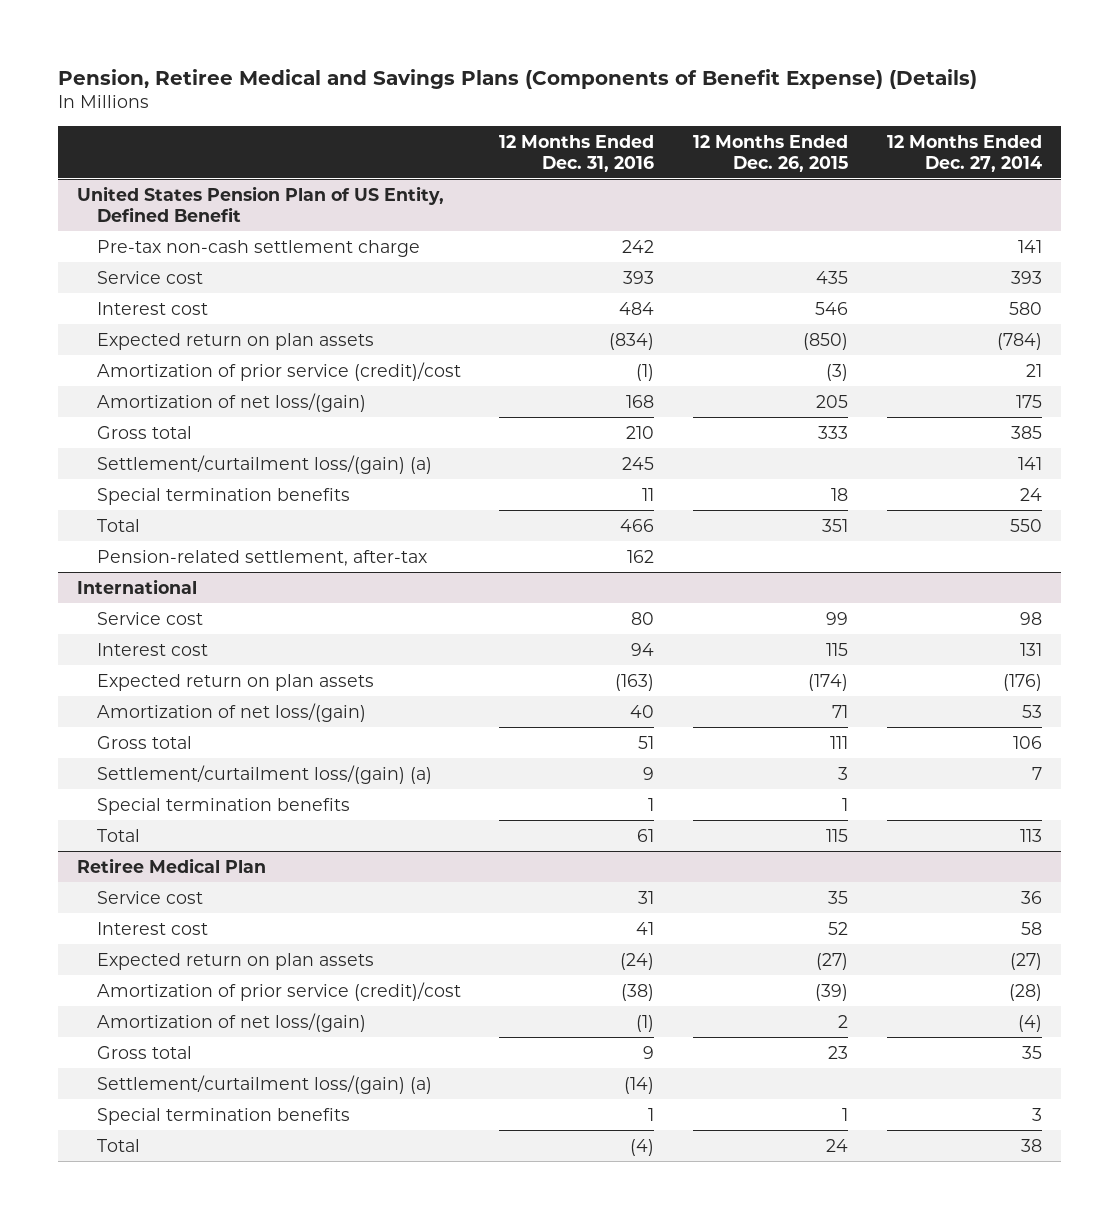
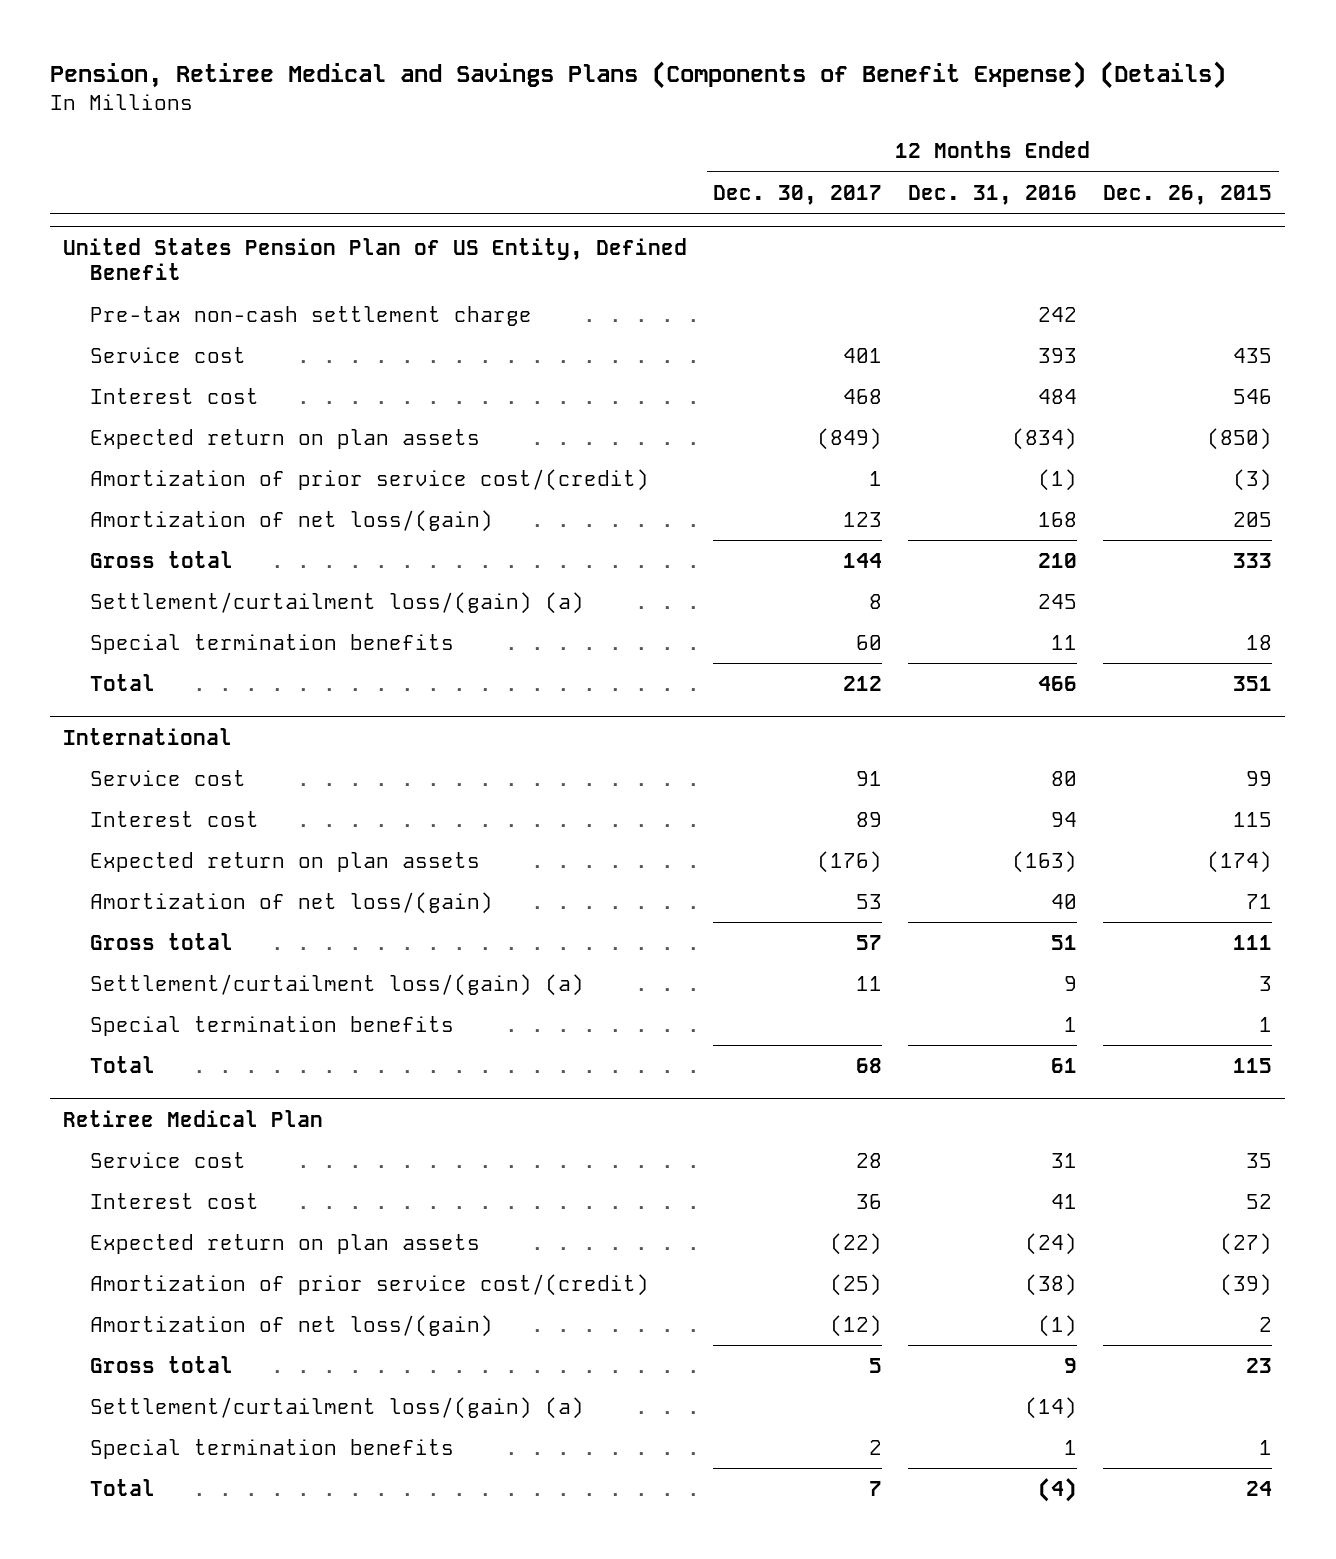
- | 12 Months Ended Dec. 31, 2016 | 12 Months Ended Dec. 26, 2015 | 12 Months Ended Dec. 27, 2014
+ | 12 Months Ended Dec. 30, 2017 | 12 Months Ended Dec. 31, 2016 | 12 Months Ended Dec. 26, 2015
@ United States Pension Plan of US Entity, Defined Benefit
- Amortization of prior service (credit)/cost | (1) | (3) | 21
+ Amortization of prior service cost/(credit) | 1 | (1) | (3)
- Pension-related settlement, after-tax | 162 | |
@ Retiree Medical Plan
- Amortization of prior service (credit)/cost | (38) | (39) | (28)
+ Amortization of prior service cost/(credit) | (25) | (38) | (39)

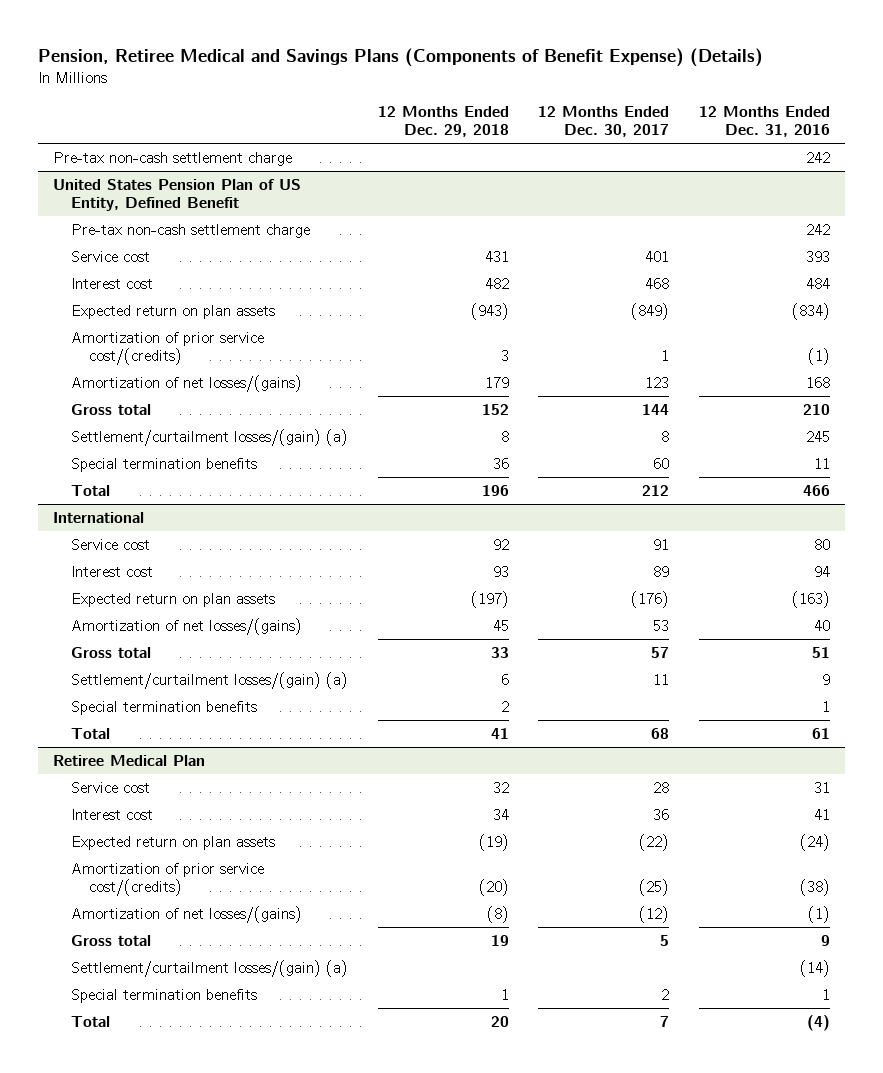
- | 12 Months Ended Dec. 30, 2017 | 12 Months Ended Dec. 31, 2016 | 12 Months Ended Dec. 26, 2015
+ | 12 Months Ended Dec. 29, 2018 | 12 Months Ended Dec. 30, 2017 | 12 Months Ended Dec. 31, 2016
+ Pre-tax non-cash settlement charge | | | 242
@ United States Pension Plan of US Entity, Defined Benefit
- Amortization of prior service cost/(credit) | 1 | (1) | (3)
- Amortization of net loss/(gain) | 123 | 168 | 205
+ Amortization of prior service cost/(credits) | 3 | 1 | (1)
+ Amortization of net losses/(gains) | 179 | 123 | 168
- Settlement/curtailment loss/(gain) (a) | 8 | 245 |
+ Settlement/curtailment losses/(gain) (a) | 8 | 8 | 245
@ International
- Amortization of net loss/(gain) | 53 | 40 | 71
+ Amortization of net losses/(gains) | 45 | 53 | 40
- Settlement/curtailment loss/(gain) (a) | 11 | 9 | 3
+ Settlement/curtailment losses/(gain) (a) | 6 | 11 | 9
@ Retiree Medical Plan
- Amortization of prior service cost/(credit) | (25) | (38) | (39)
- Amortization of net loss/(gain) | (12) | (1) | 2
+ Amortization of prior service cost/(credits) | (20) | (25) | (38)
+ Amortization of net losses/(gains) | (8) | (12) | (1)
- Settlement/curtailment loss/(gain) (a) | | (14) |
+ Settlement/curtailment losses/(gain) (a) | | | (14)

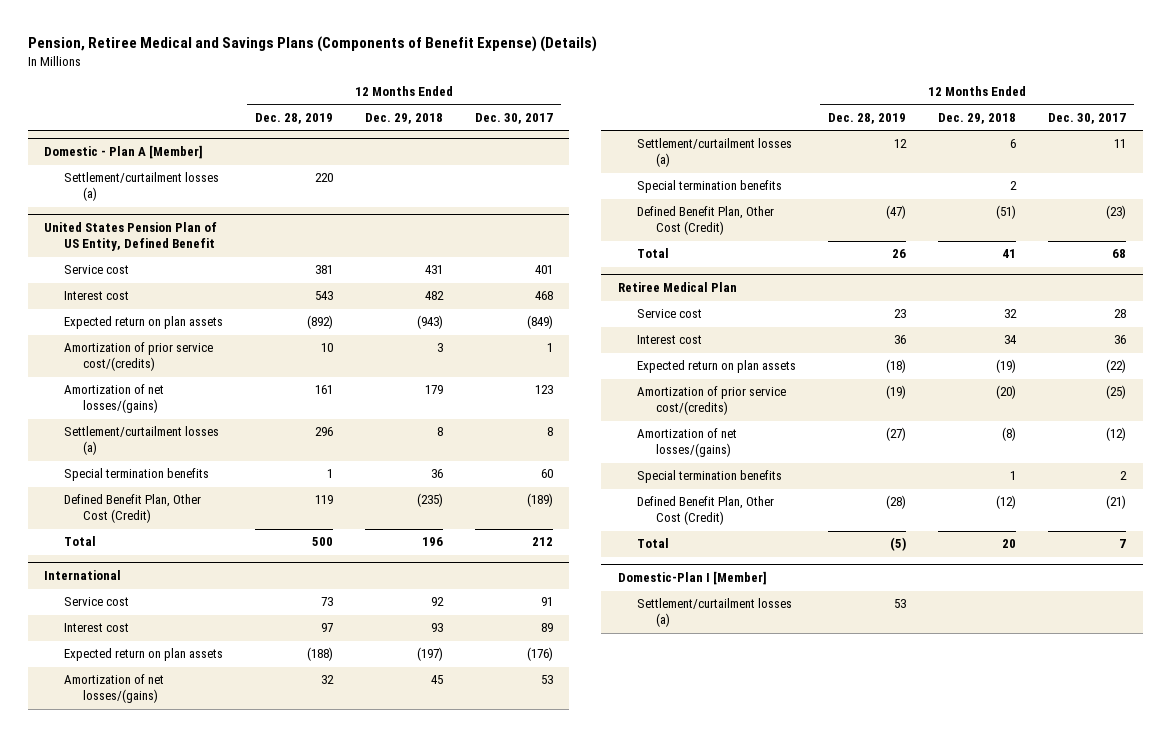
- | 12 Months Ended Dec. 29, 2018 | 12 Months Ended Dec. 30, 2017 | 12 Months Ended Dec. 31, 2016
+ | 12 Months Ended Dec. 28, 2019 | 12 Months Ended Dec. 29, 2018 | 12 Months Ended Dec. 30, 2017
- Pre-tax non-cash settlement charge | | | 242
+ Domestic - Plan A [Member]
+ Settlement/curtailment losses (a) | 220 | |
@ United States Pension Plan of US Entity, Defined Benefit
- Pre-tax non-cash settlement charge | | | 242
- Gross total | 152 | 144 | 210
- Settlement/curtailment losses/(gain) (a) | 8 | 8 | 245
+ Settlement/curtailment losses (a) | 296 | 8 | 8
+ Defined Benefit Plan, Other Cost (Credit) | 119 | (235) | (189)
@ International
- Gross total | 33 | 57 | 51
- Settlement/curtailment losses/(gain) (a) | 6 | 11 | 9
+ Settlement/curtailment losses (a) | 12 | 6 | 11
+ Defined Benefit Plan, Other Cost (Credit) | (47) | (51) | (23)
@ Retiree Medical Plan
- Gross total | 19 | 5 | 9
- Settlement/curtailment losses/(gain) (a) | | | (14)
+ Defined Benefit Plan, Other Cost (Credit) | (28) | (12) | (21)
+ Domestic-Plan I [Member]
+ Settlement/curtailment losses (a) | 53 | |

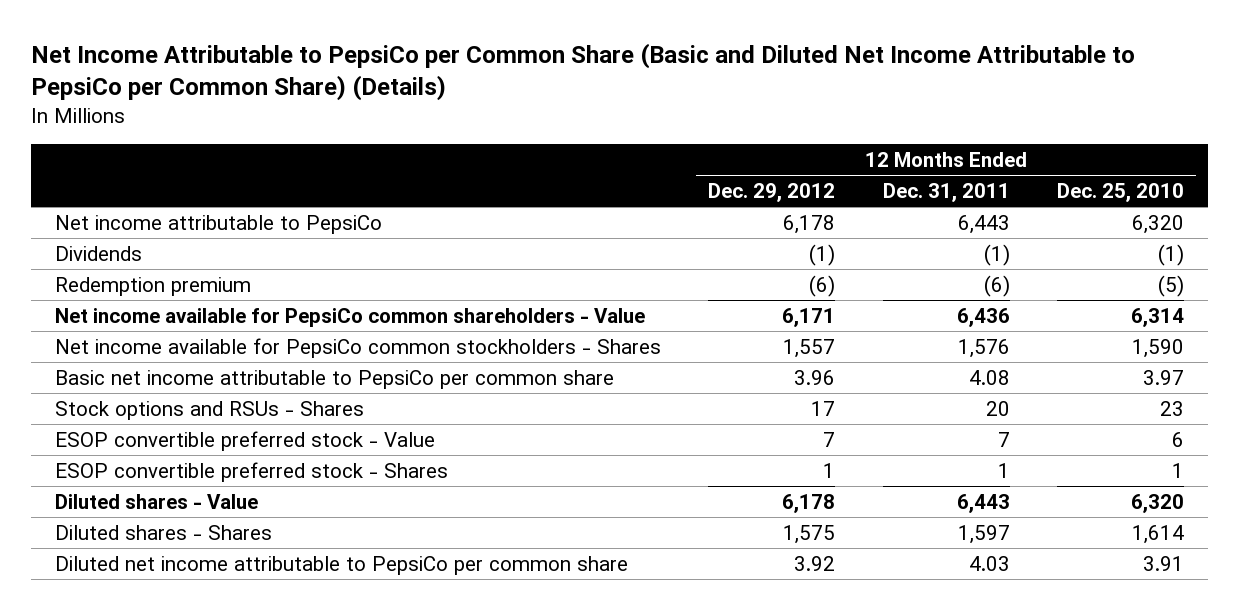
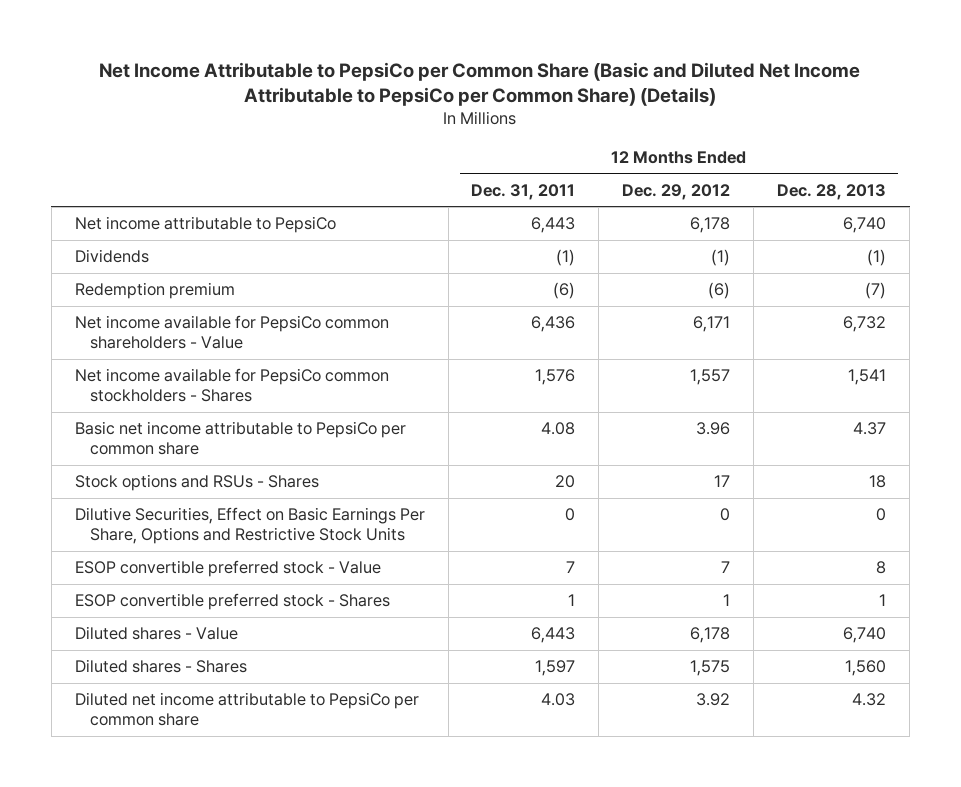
- | 12 Months Ended Dec. 29, 2012 | 12 Months Ended Dec. 31, 2011 | 12 Months Ended Dec. 25, 2010
+ | 12 Months Ended Dec. 31, 2011 | 12 Months Ended Dec. 29, 2012 | 12 Months Ended Dec. 28, 2013
+ Dilutive Securities, Effect on Basic Earnings Per Share, Options and Restrictive Stock Units | 0 | 0 | 0

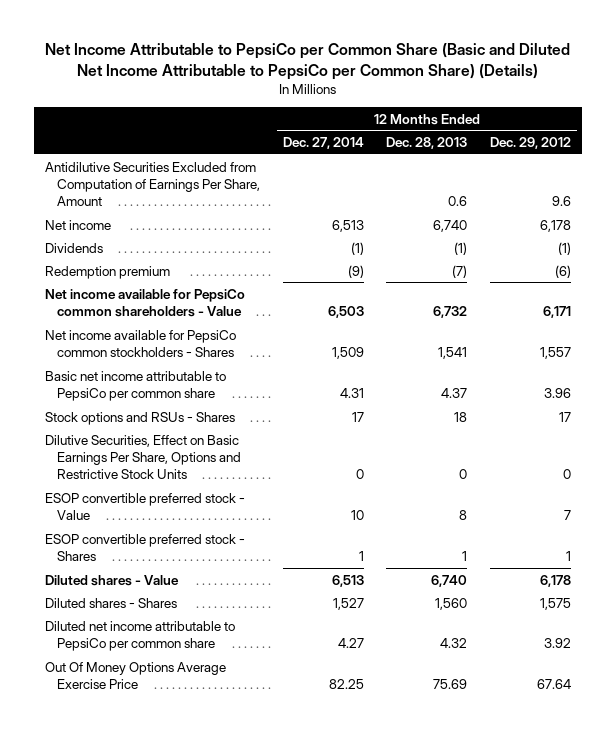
- | 12 Months Ended Dec. 31, 2011 | 12 Months Ended Dec. 29, 2012 | 12 Months Ended Dec. 28, 2013
+ | 12 Months Ended Dec. 27, 2014 | 12 Months Ended Dec. 28, 2013 | 12 Months Ended Dec. 29, 2012
- Net income attributable to PepsiCo | 6,443 | 6,178 | 6,740
+ Antidilutive Securities Excluded from Computation of Earnings Per Share, Amount | | 0.6 | 9.6
+ Net income | 6,513 | 6,740 | 6,178
+ Out Of Money Options Average Exercise Price | 82.25 | 75.69 | 67.64

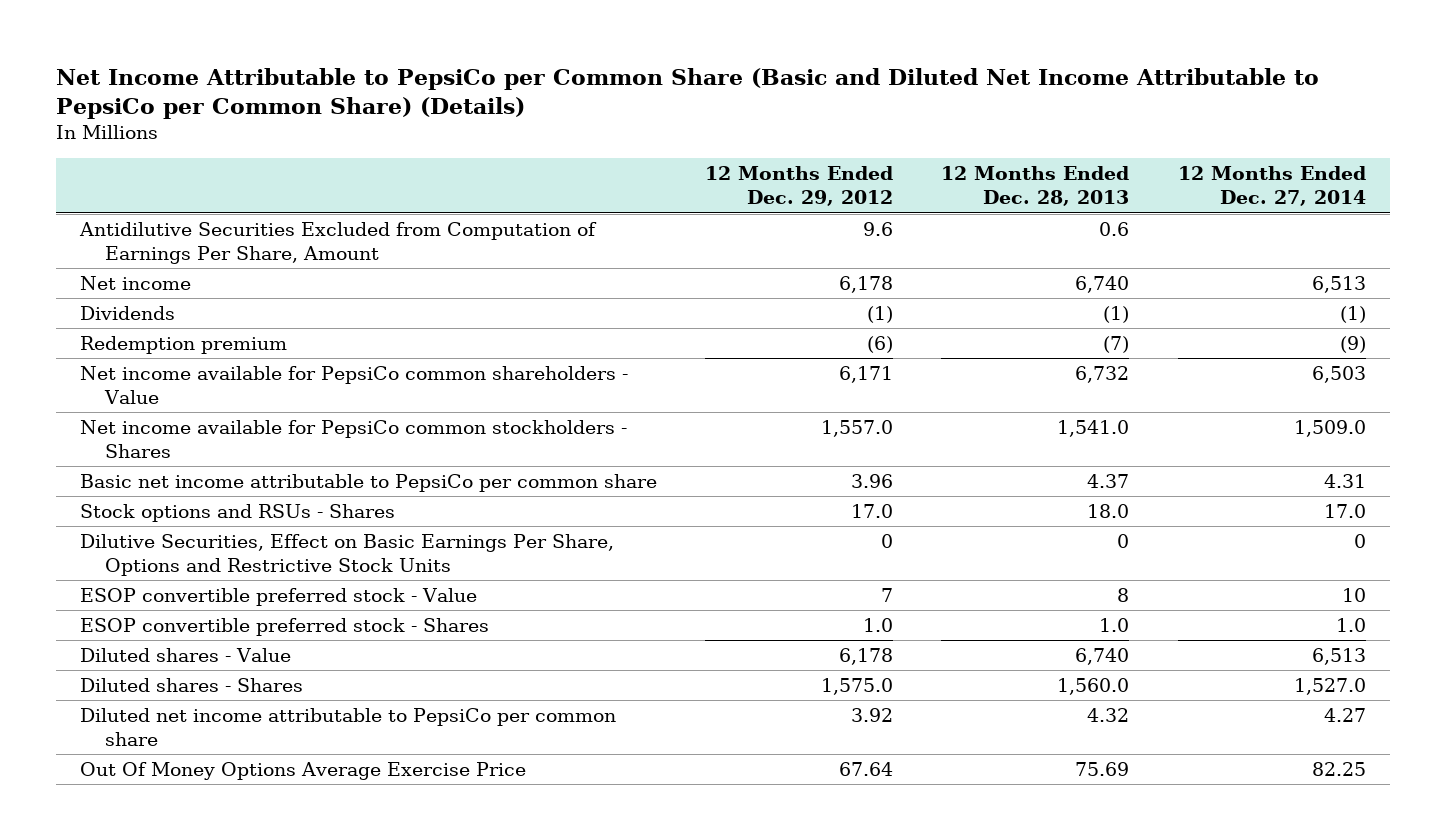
- | 12 Months Ended Dec. 27, 2014 | 12 Months Ended Dec. 28, 2013 | 12 Months Ended Dec. 29, 2012
+ | 12 Months Ended Dec. 29, 2012 | 12 Months Ended Dec. 28, 2013 | 12 Months Ended Dec. 27, 2014
- Net income available for PepsiCo common stockholders - Shares | 1,509 | 1,541 | 1,557
+ Net income available for PepsiCo common stockholders - Shares | 1,557.0 | 1,541.0 | 1,509.0
- Stock options and RSUs - Shares | 17 | 18 | 17
+ Stock options and RSUs - Shares | 17.0 | 18.0 | 17.0
- ESOP convertible preferred stock - Shares | 1 | 1 | 1
+ ESOP convertible preferred stock - Shares | 1.0 | 1.0 | 1.0
- Diluted shares - Shares | 1,527 | 1,560 | 1,575
+ Diluted shares - Shares | 1,575.0 | 1,560.0 | 1,527.0

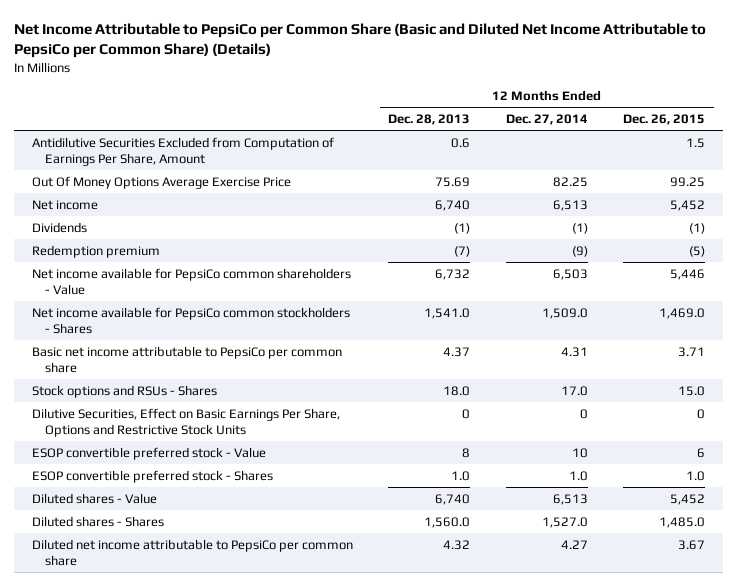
- | 12 Months Ended Dec. 29, 2012 | 12 Months Ended Dec. 28, 2013 | 12 Months Ended Dec. 27, 2014
+ | 12 Months Ended Dec. 28, 2013 | 12 Months Ended Dec. 27, 2014 | 12 Months Ended Dec. 26, 2015
moved up: Out Of Money Options Average Exercise Price | 75.69 | 82.25 | 99.25

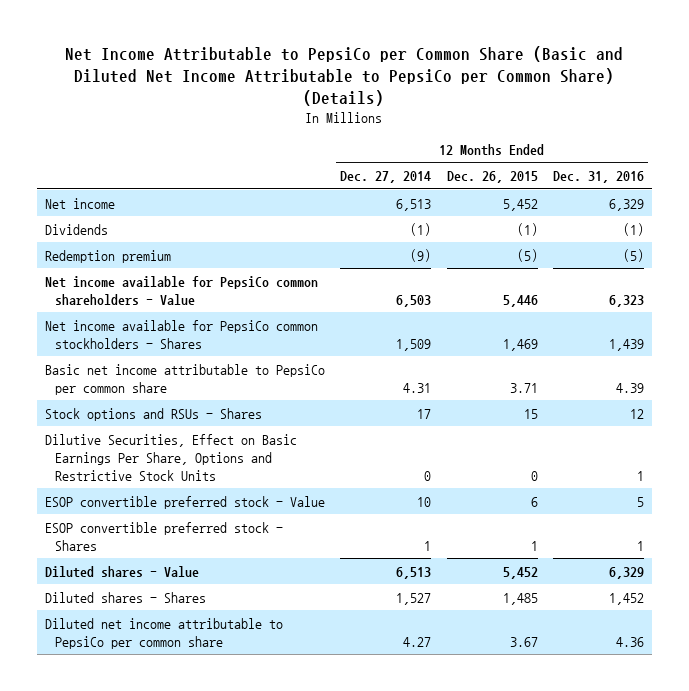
- | 12 Months Ended Dec. 28, 2013 | 12 Months Ended Dec. 27, 2014 | 12 Months Ended Dec. 26, 2015
+ | 12 Months Ended Dec. 27, 2014 | 12 Months Ended Dec. 26, 2015 | 12 Months Ended Dec. 31, 2016
- Antidilutive Securities Excluded from Computation of Earnings Per Share, Amount | 0.6 | | 1.5
- Out Of Money Options Average Exercise Price | 75.69 | 82.25 | 99.25
- Net income available for PepsiCo common stockholders - Shares | 1,541.0 | 1,509.0 | 1,469.0
+ Net income available for PepsiCo common stockholders - Shares | 1,509 | 1,469 | 1,439
- Stock options and RSUs - Shares | 18.0 | 17.0 | 15.0
+ Stock options and RSUs - Shares | 17 | 15 | 12
- ESOP convertible preferred stock - Shares | 1.0 | 1.0 | 1.0
+ ESOP convertible preferred stock - Shares | 1 | 1 | 1
- Diluted shares - Shares | 1,560.0 | 1,527.0 | 1,485.0
+ Diluted shares - Shares | 1,527 | 1,485 | 1,452

